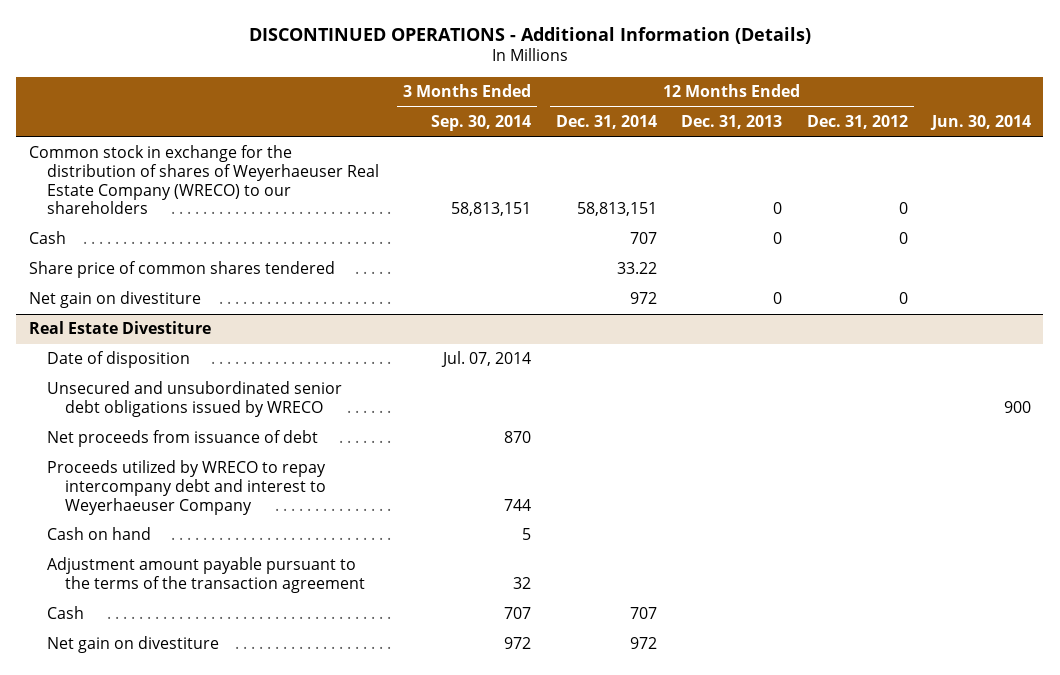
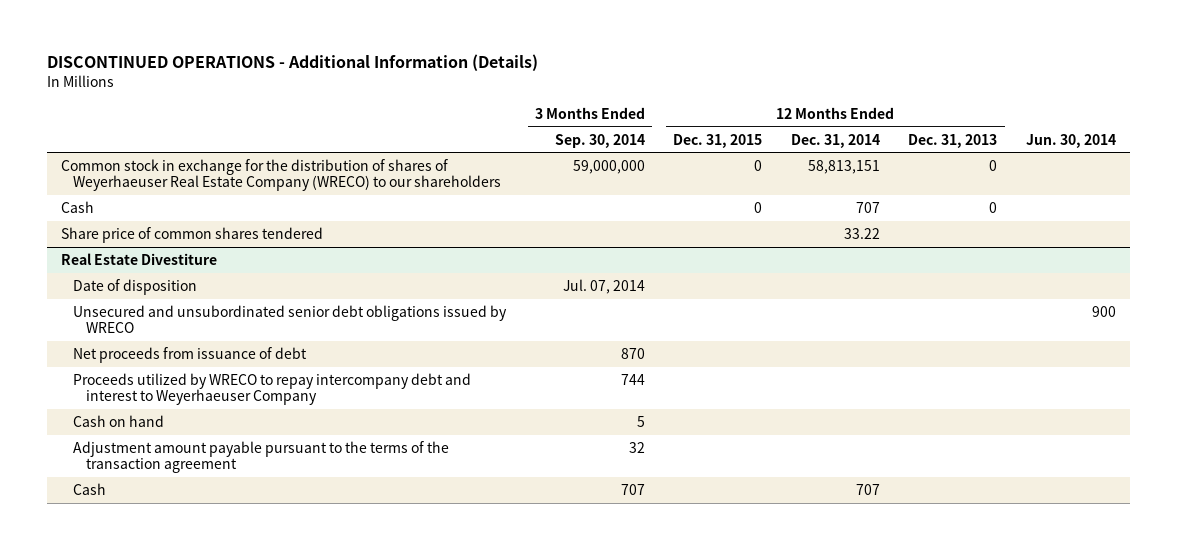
- | 3 Months Ended Sep. 30, 2014 | 12 Months Ended Dec. 31, 2014 | 12 Months Ended Dec. 31, 2013 | 12 Months Ended Dec. 31, 2012 | Jun. 30, 2014
+ | 3 Months Ended Sep. 30, 2014 | 12 Months Ended Dec. 31, 2015 | 12 Months Ended Dec. 31, 2014 | 12 Months Ended Dec. 31, 2013 | Jun. 30, 2014
- Common stock in exchange for the distribution of shares of Weyerhaeuser Real Estate Company (WRECO) to our shareholders | 58,813,151 | 58,813,151 | 0 | 0 |
+ Common stock in exchange for the distribution of shares of Weyerhaeuser Real Estate Company (WRECO) to our shareholders | 59,000,000 | 0 | 58,813,151 | 0 |
- Net gain on divestiture | | 972 | 0 | 0 |
@ Real Estate Divestiture
- Net gain on divestiture | 972 | 972 | | |

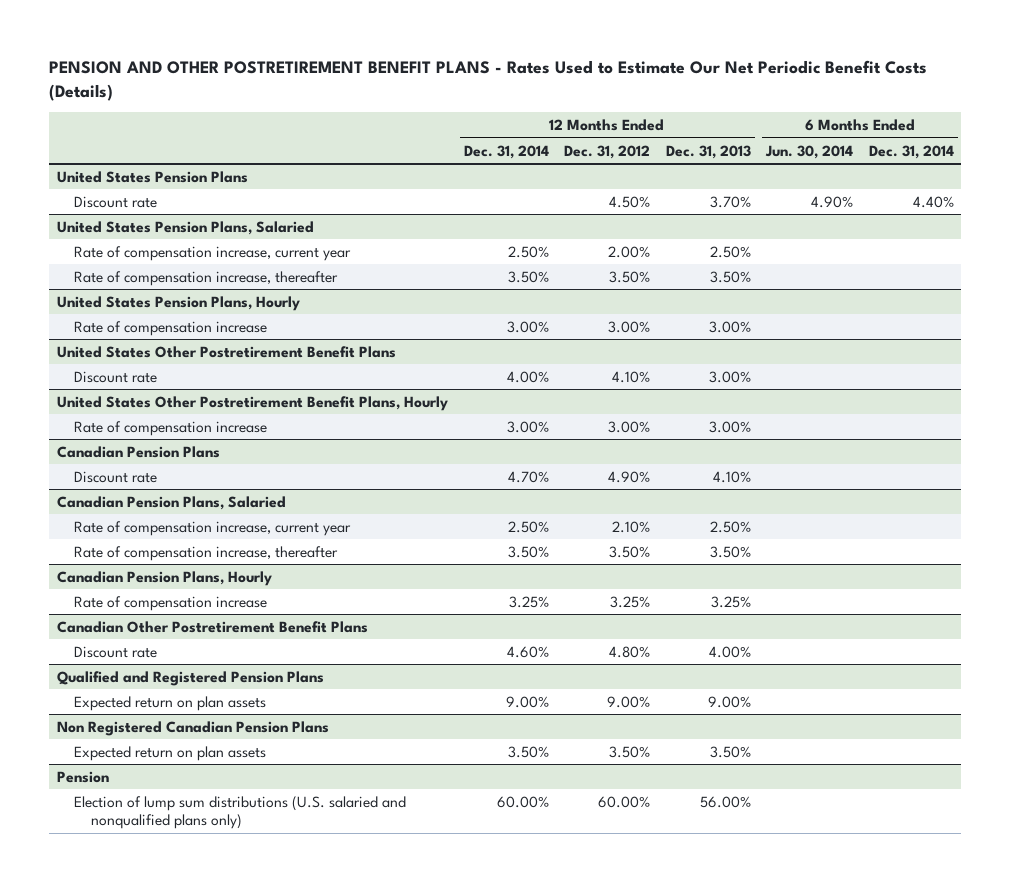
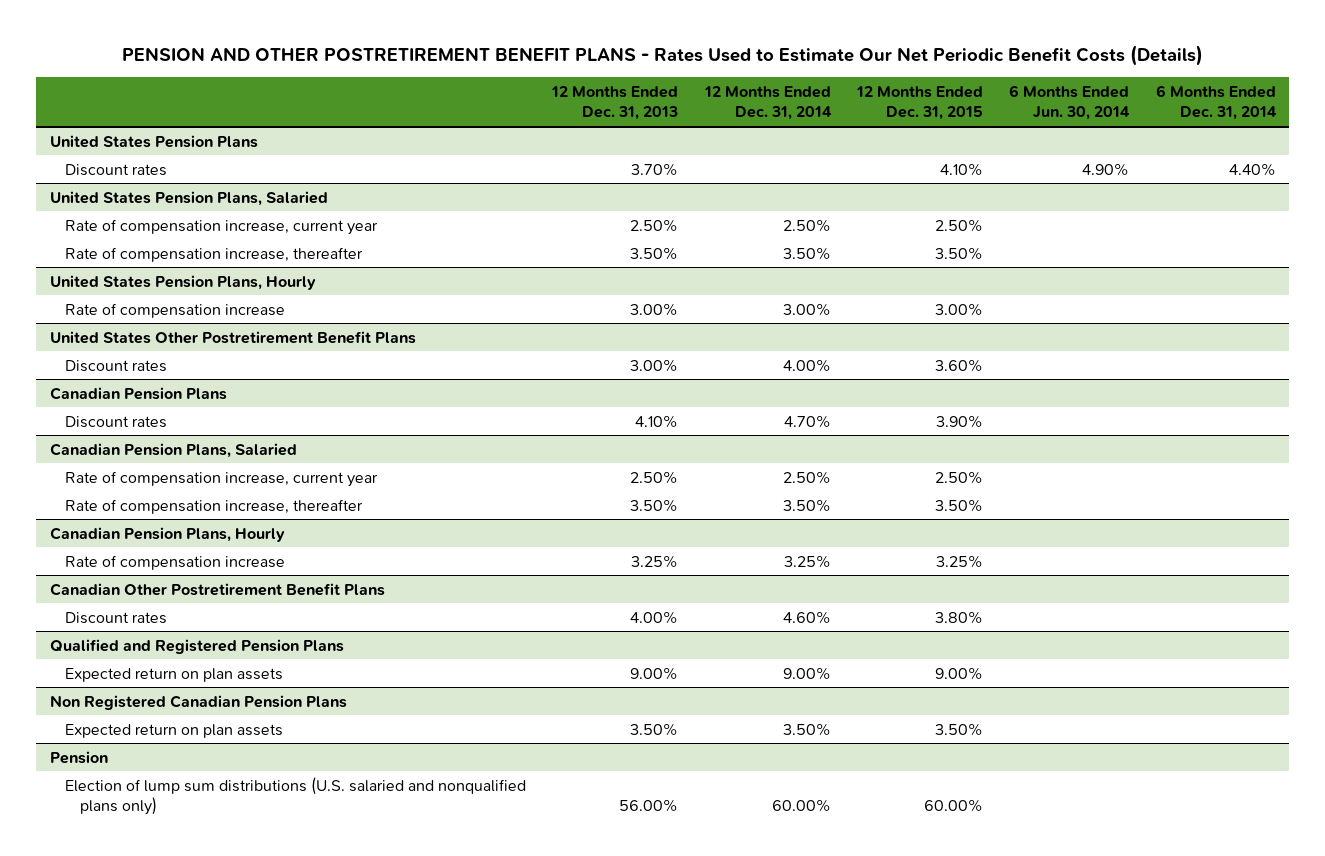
- | 12 Months Ended Dec. 31, 2014 | 12 Months Ended Dec. 31, 2012 | 12 Months Ended Dec. 31, 2013 | 6 Months Ended Jun. 30, 2014 | 6 Months Ended Dec. 31, 2014
+ | 12 Months Ended Dec. 31, 2013 | 12 Months Ended Dec. 31, 2014 | 12 Months Ended Dec. 31, 2015 | 6 Months Ended Jun. 30, 2014 | 6 Months Ended Dec. 31, 2014
@ United States Pension Plans
- Discount rate | | 4.50% | 3.70% | 4.90% | 4.40%
+ Discount rates | 3.70% | | 4.10% | 4.90% | 4.40%
@ United States Other Postretirement Benefit Plans
- Discount rate | 4.00% | 4.10% | 3.00% | |
- United States Other Postretirement Benefit Plans, Hourly
- Rate of compensation increase | 3.00% | 3.00% | 3.00% | |
@ United States Other Postretirement Benefit Plans
+ Discount rates | 3.00% | 4.00% | 3.60% | |
@ Canadian Pension Plans
- Discount rate | 4.70% | 4.90% | 4.10% | |
+ Discount rates | 4.10% | 4.70% | 3.90% | |
@ Canadian Other Postretirement Benefit Plans
- Discount rate | 4.60% | 4.80% | 4.00% | |
+ Discount rates | 4.00% | 4.60% | 3.80% | |

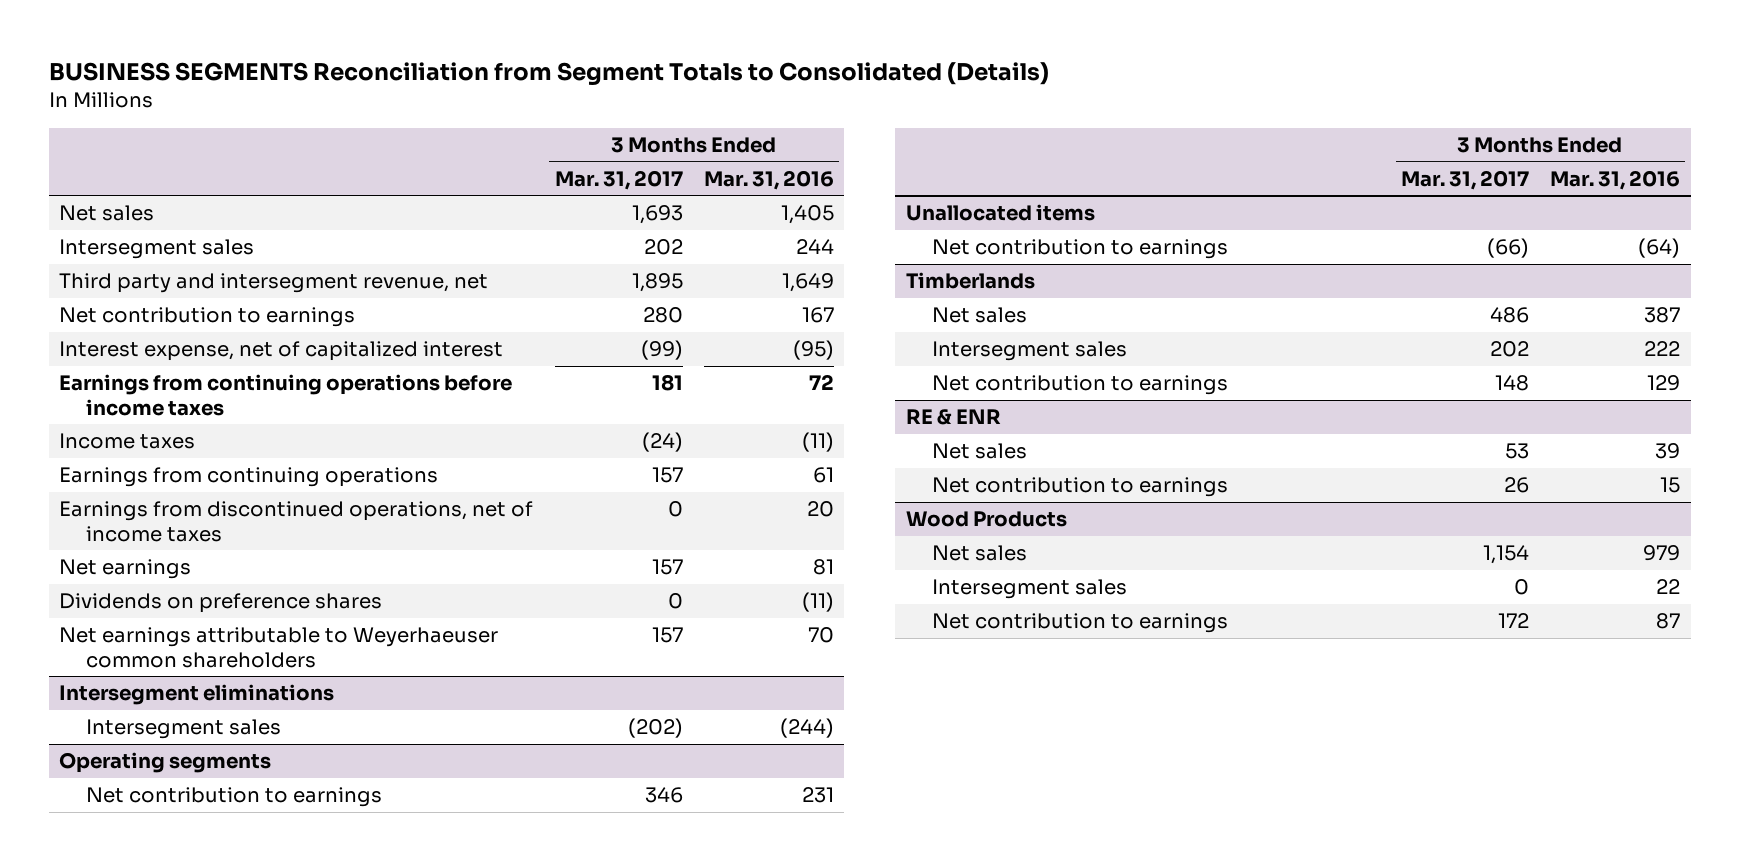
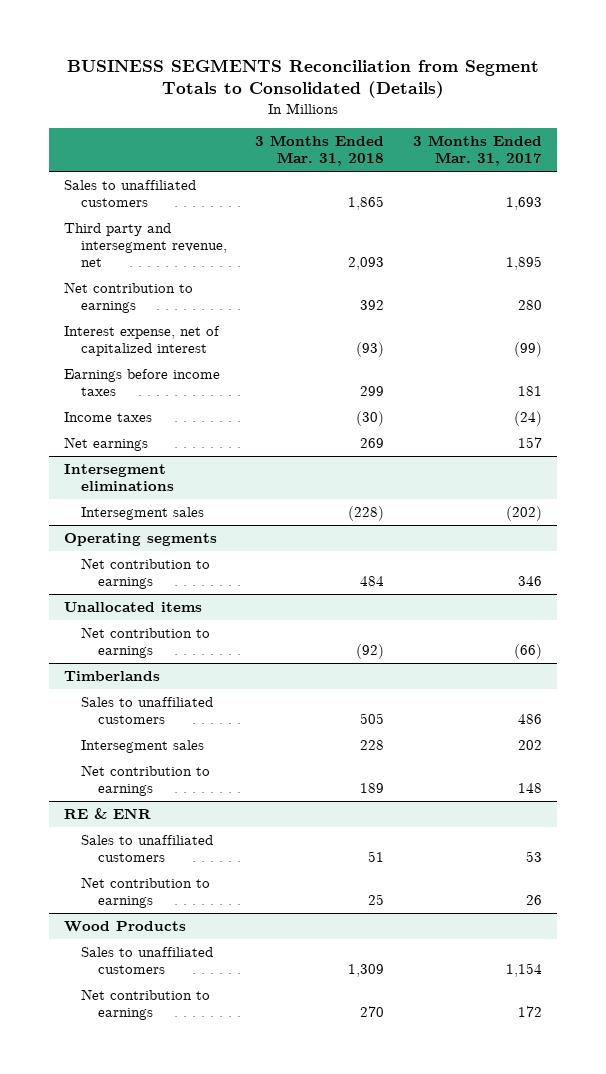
- | 3 Months Ended Mar. 31, 2017 | 3 Months Ended Mar. 31, 2016
+ | 3 Months Ended Mar. 31, 2018 | 3 Months Ended Mar. 31, 2017
- Net sales | 1,693 | 1,405
- Intersegment sales | 202 | 244
+ Sales to unaffiliated customers | 1,865 | 1,693
- Earnings from continuing operations before income taxes | 181 | 72
+ Earnings before income taxes | 299 | 181
- Earnings from continuing operations | 157 | 61
- Earnings from discontinued operations, net of income taxes | 0 | 20
- Dividends on preference shares | 0 | (11)
- Net earnings attributable to Weyerhaeuser common shareholders | 157 | 70
@ Timberlands
- Net sales | 486 | 387
+ Sales to unaffiliated customers | 505 | 486
@ RE & ENR
- Net sales | 53 | 39
+ Sales to unaffiliated customers | 51 | 53
@ Wood Products
- Net sales | 1,154 | 979
- Intersegment sales | 0 | 22
+ Sales to unaffiliated customers | 1,309 | 1,154

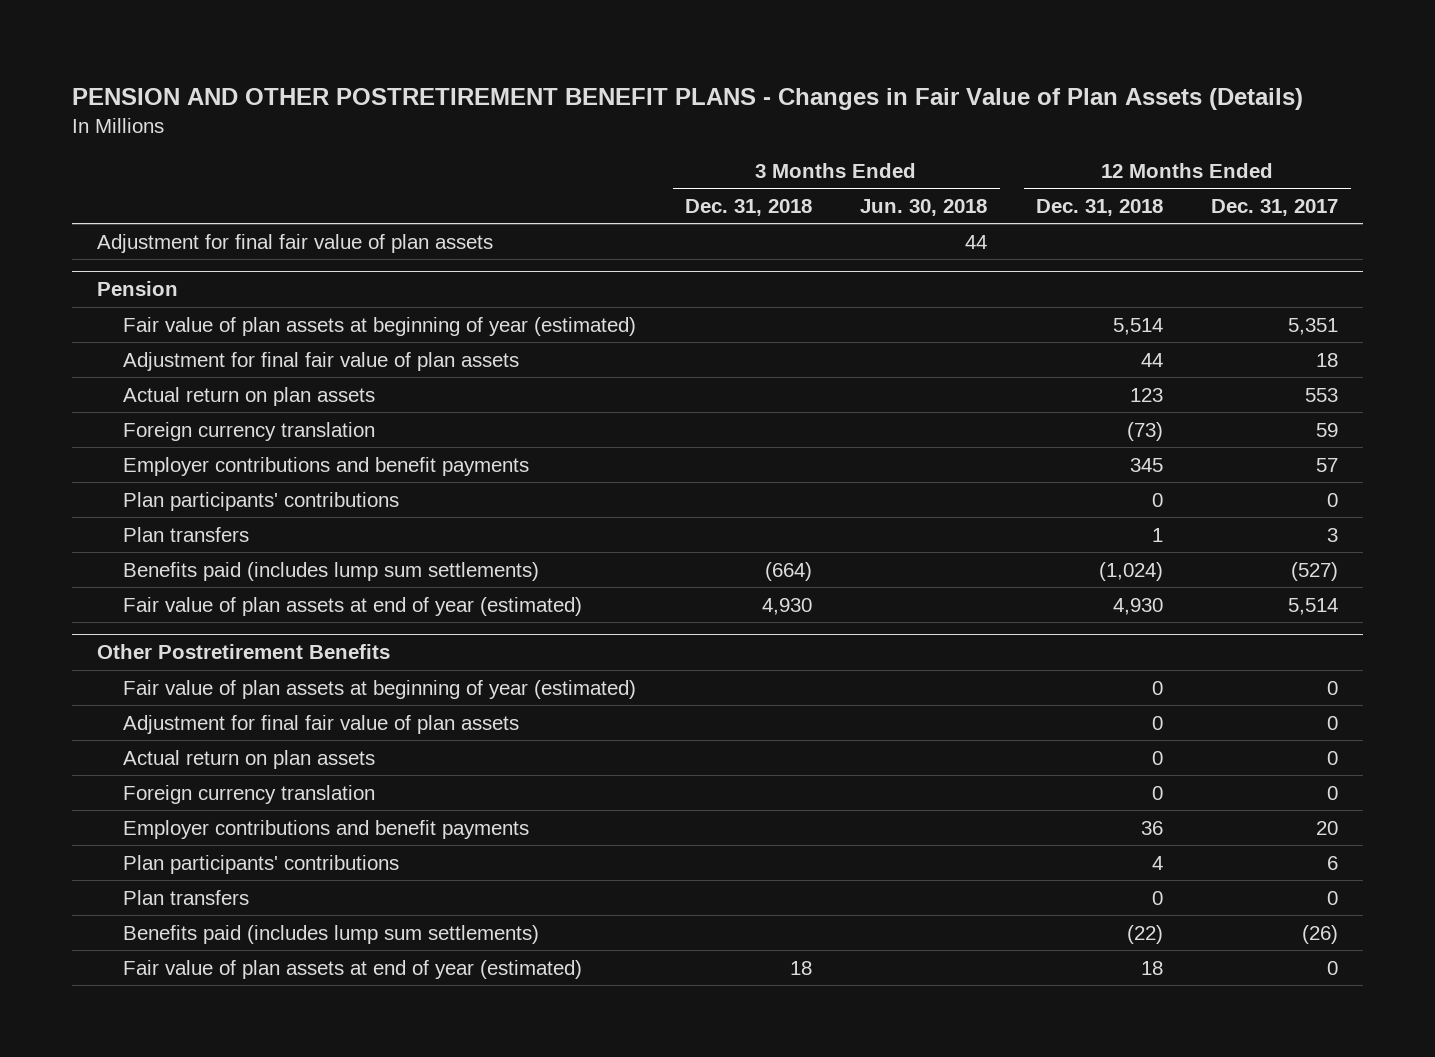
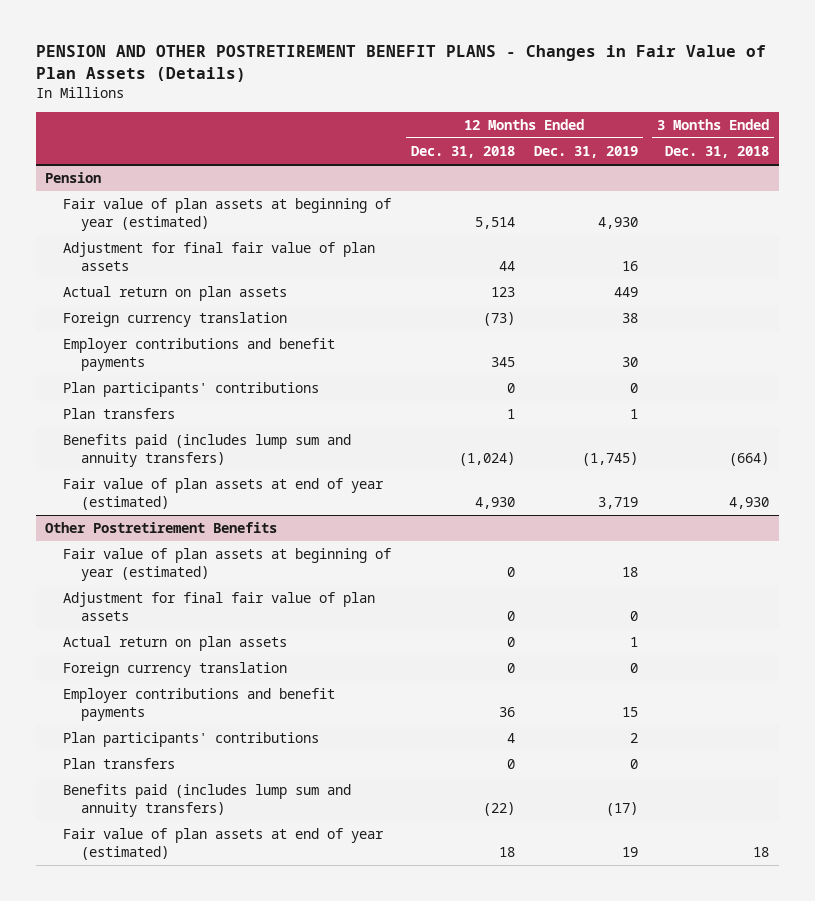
- | 3 Months Ended Dec. 31, 2018 | 3 Months Ended Jun. 30, 2018 | 12 Months Ended Dec. 31, 2018 | 12 Months Ended Dec. 31, 2017
+ | 12 Months Ended Dec. 31, 2018 | 12 Months Ended Dec. 31, 2019 | 3 Months Ended Dec. 31, 2018
- Adjustment for final fair value of plan assets | | 44 | |
@ Pension
- Benefits paid (includes lump sum settlements) | (664) | | (1,024) | (527)
+ Benefits paid (includes lump sum and annuity transfers) | (1,024) | (1,745) | (664)
@ Other Postretirement Benefits
- Benefits paid (includes lump sum settlements) | | | (22) | (26)
+ Benefits paid (includes lump sum and annuity transfers) | (22) | (17) |

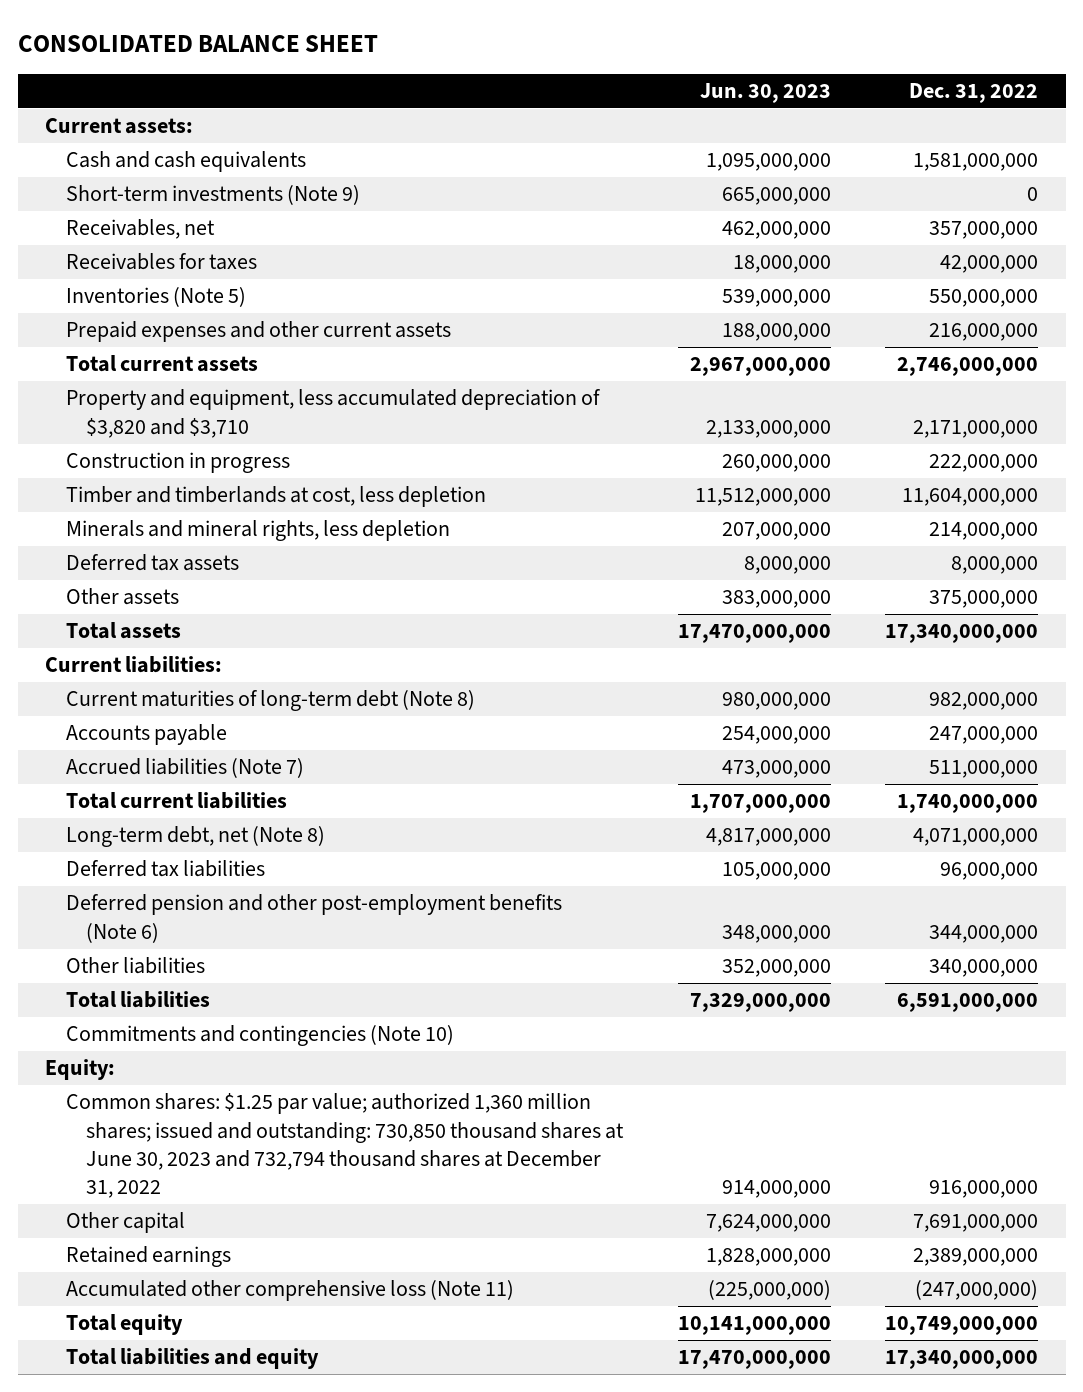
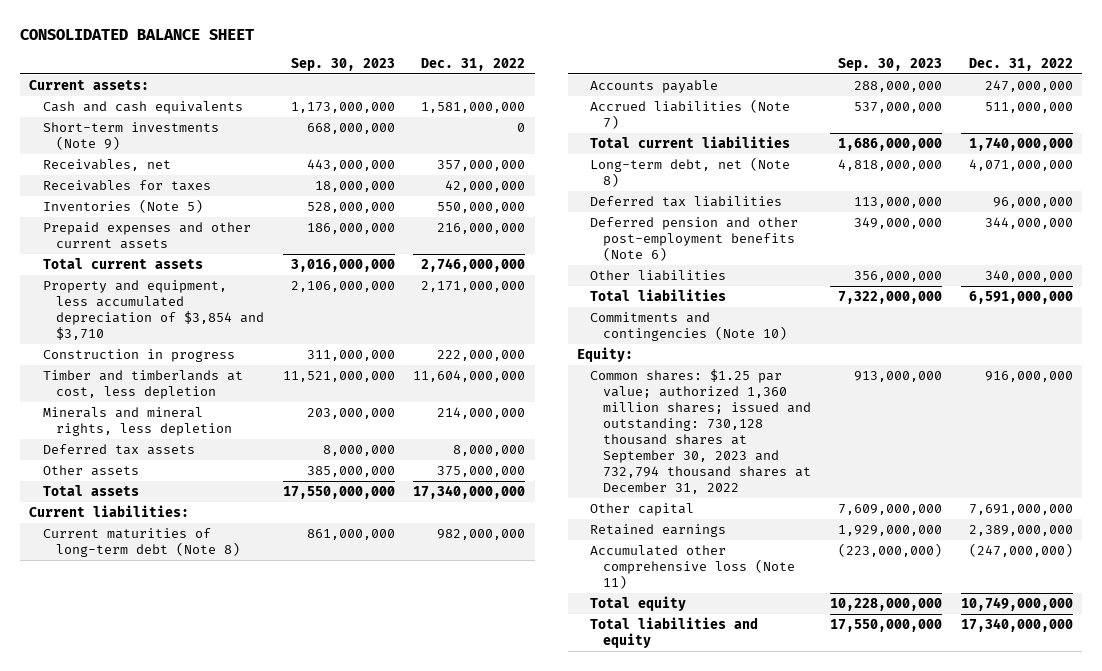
- | Jun. 30, 2023 | Dec. 31, 2022
+ | Sep. 30, 2023 | Dec. 31, 2022
- Property and equipment, less accumulated depreciation of $3,820 and $3,710 | 2,133,000,000 | 2,171,000,000
+ Property and equipment, less accumulated depreciation of $3,854 and $3,710 | 2,106,000,000 | 2,171,000,000
- Common shares: $1.25 par value; authorized 1,360 million shares; issued and outstanding: 730,850 thousand shares at June 30, 2023 and 732,794 thousand shares at December 31, 2022 | 914,000,000 | 916,000,000
+ Common shares: $1.25 par value; authorized 1,360 million shares; issued and outstanding: 730,128 thousand shares at September 30, 2023 and 732,794 thousand shares at December 31, 2022 | 913,000,000 | 916,000,000

